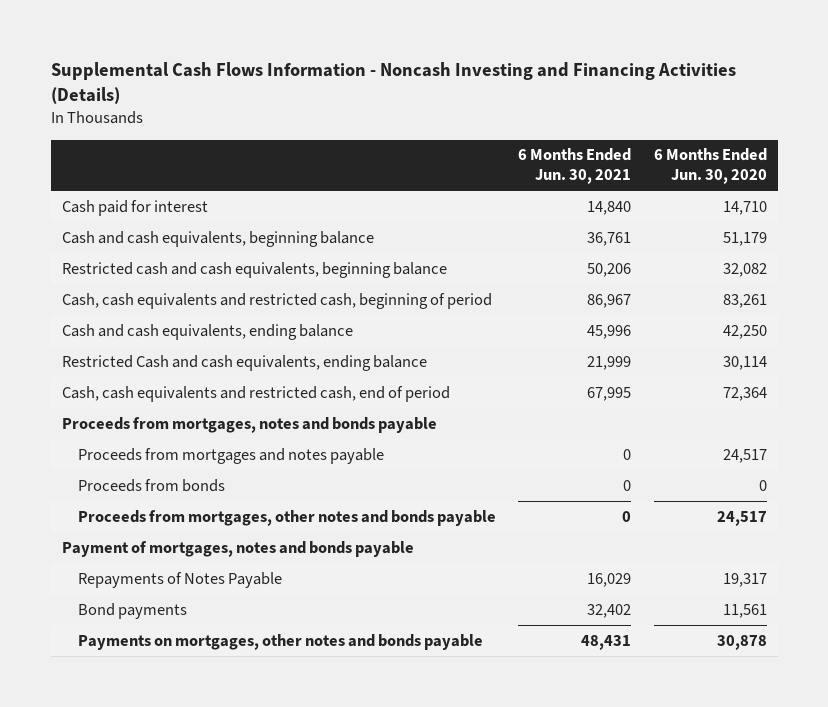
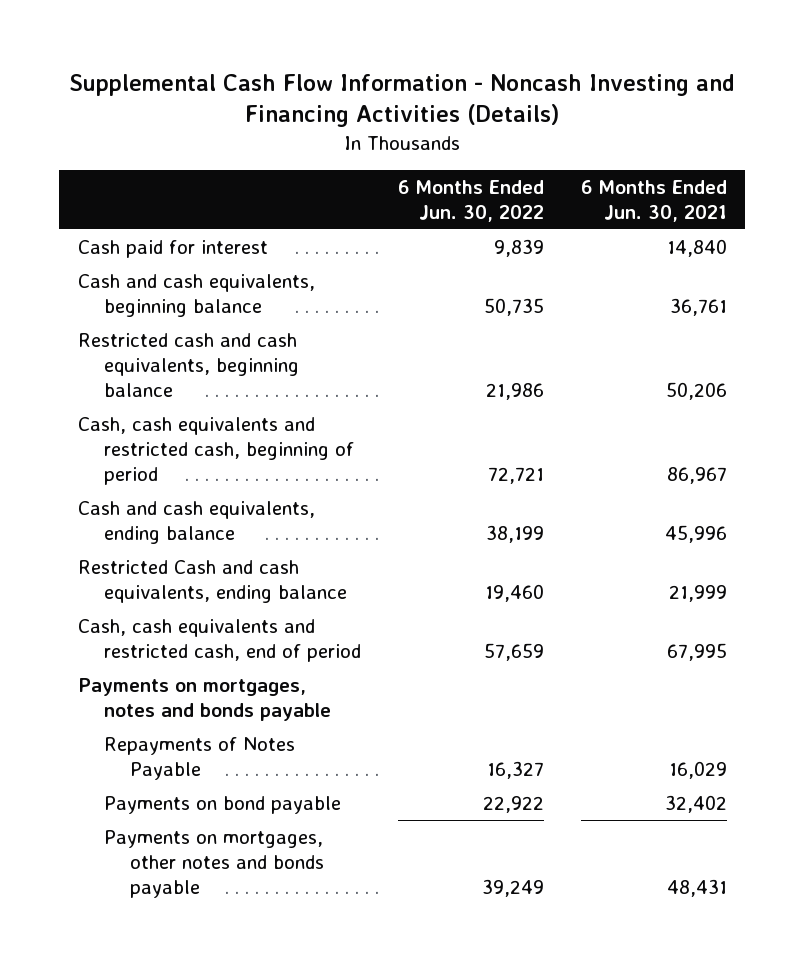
- Supplemental Cash Flows Information - Noncash Investing and Financing Activities (Details)
+ Supplemental Cash Flow Information - Noncash Investing and Financing Activities (Details)
- | 6 Months Ended Jun. 30, 2021 | 6 Months Ended Jun. 30, 2020
+ | 6 Months Ended Jun. 30, 2022 | 6 Months Ended Jun. 30, 2021
- Proceeds from mortgages, notes and bonds payable
- Proceeds from mortgages and notes payable | 0 | 24,517
- Proceeds from bonds | 0 | 0
- Proceeds from mortgages, other notes and bonds payable | 0 | 24,517
- Payment of mortgages, notes and bonds payable
+ Payments on mortgages, notes and bonds payable
- Bond payments | 32,402 | 11,561
+ Payments on bond payable | 22,922 | 32,402

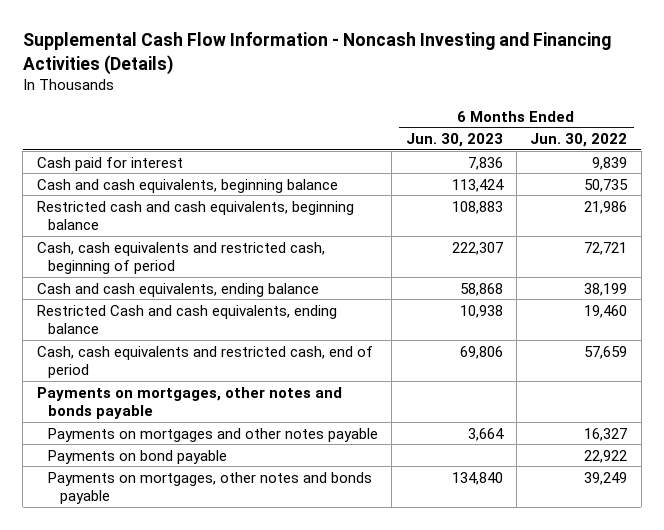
- | 6 Months Ended Jun. 30, 2022 | 6 Months Ended Jun. 30, 2021
+ | 6 Months Ended Jun. 30, 2023 | 6 Months Ended Jun. 30, 2022
- Payments on mortgages, notes and bonds payable
- Repayments of Notes Payable | 16,327 | 16,029
+ Payments on mortgages, other notes and bonds payable
+ Payments on mortgages and other notes payable | 3,664 | 16,327

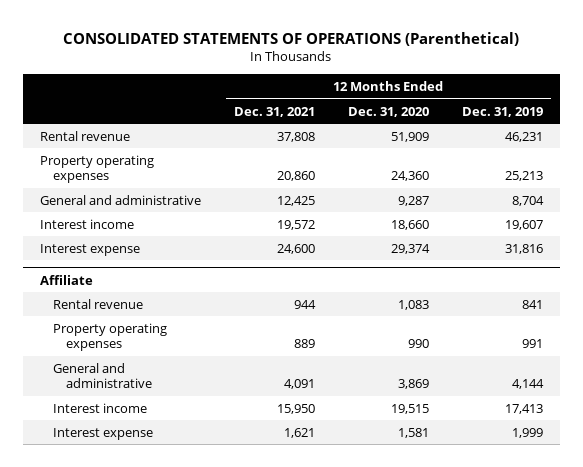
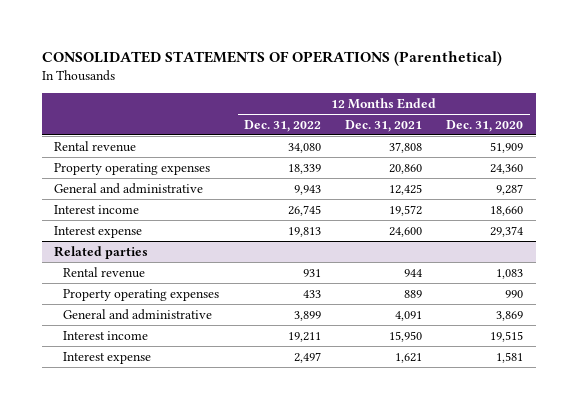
- | 12 Months Ended Dec. 31, 2021 | 12 Months Ended Dec. 31, 2020 | 12 Months Ended Dec. 31, 2019
+ | 12 Months Ended Dec. 31, 2022 | 12 Months Ended Dec. 31, 2021 | 12 Months Ended Dec. 31, 2020
- Affiliate
+ Related parties

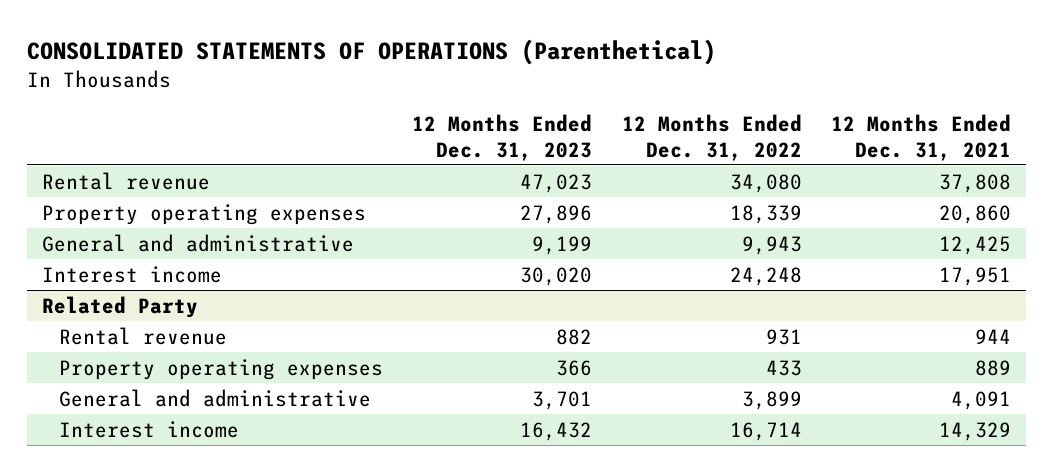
- | 12 Months Ended Dec. 31, 2022 | 12 Months Ended Dec. 31, 2021 | 12 Months Ended Dec. 31, 2020
+ | 12 Months Ended Dec. 31, 2023 | 12 Months Ended Dec. 31, 2022 | 12 Months Ended Dec. 31, 2021
- Interest income | 26,745 | 19,572 | 18,660
- Interest expense | 19,813 | 24,600 | 29,374
- Related parties
+ Interest income | 30,020 | 24,248 | 17,951
+ Related Party
- Interest income | 19,211 | 15,950 | 19,515
- Interest expense | 2,497 | 1,621 | 1,581
+ Interest income | 16,432 | 16,714 | 14,329

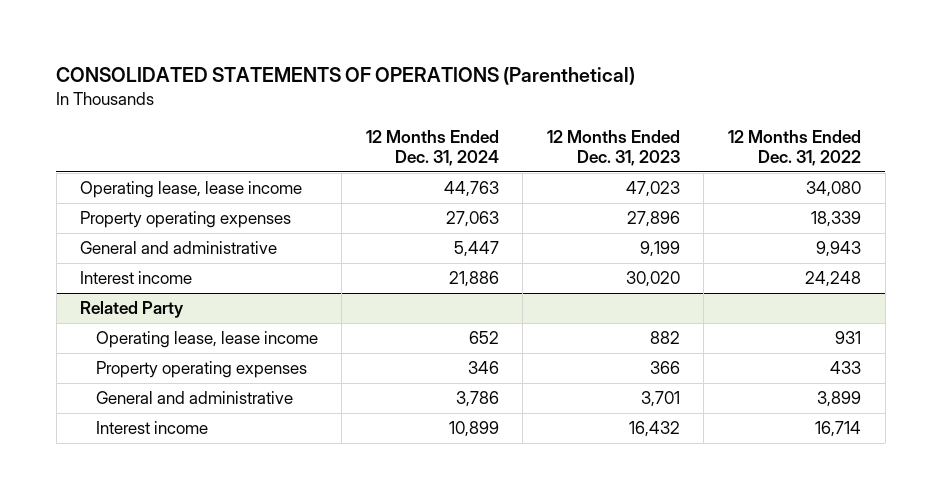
- | 12 Months Ended Dec. 31, 2023 | 12 Months Ended Dec. 31, 2022 | 12 Months Ended Dec. 31, 2021
+ | 12 Months Ended Dec. 31, 2024 | 12 Months Ended Dec. 31, 2023 | 12 Months Ended Dec. 31, 2022
- Rental revenue | 47,023 | 34,080 | 37,808
+ Operating lease, lease income | 44,763 | 47,023 | 34,080
@ Related Party
- Rental revenue | 882 | 931 | 944
+ Operating lease, lease income | 652 | 882 | 931

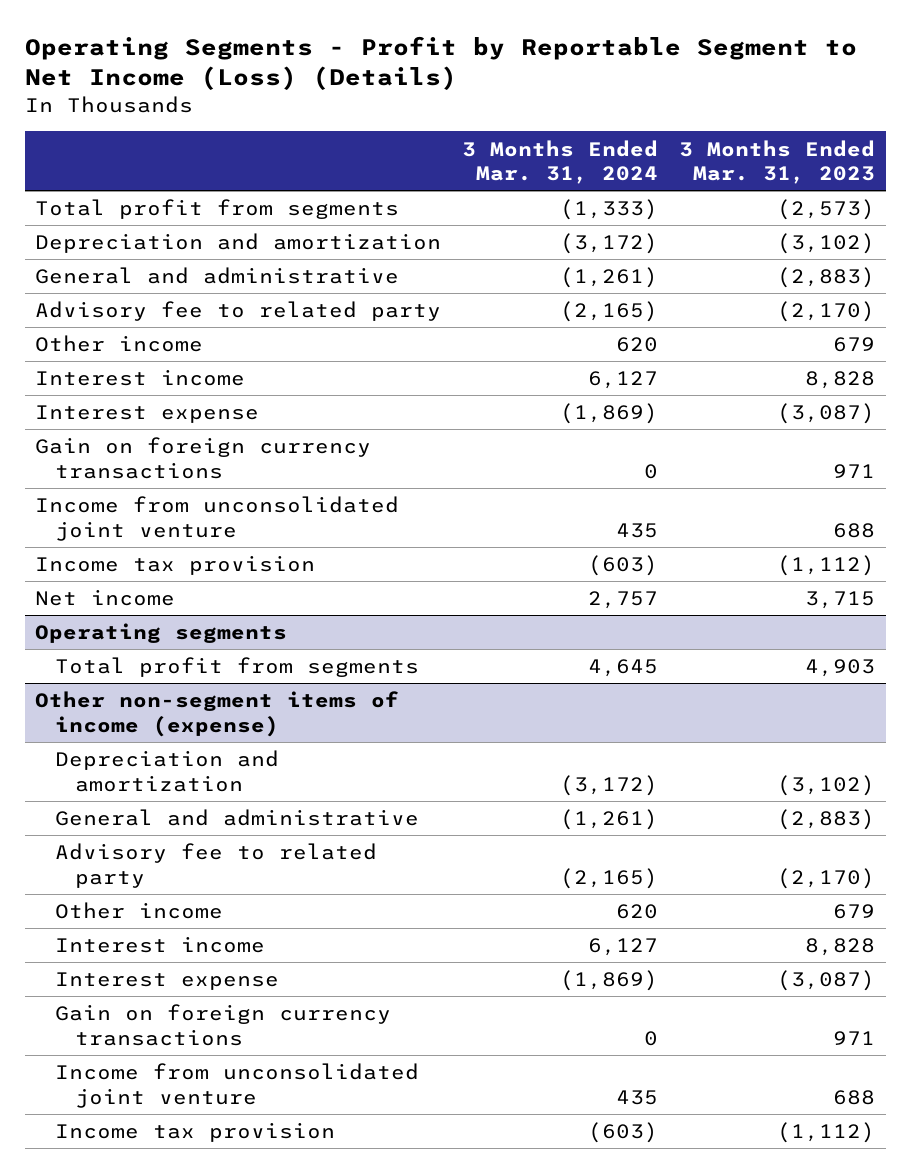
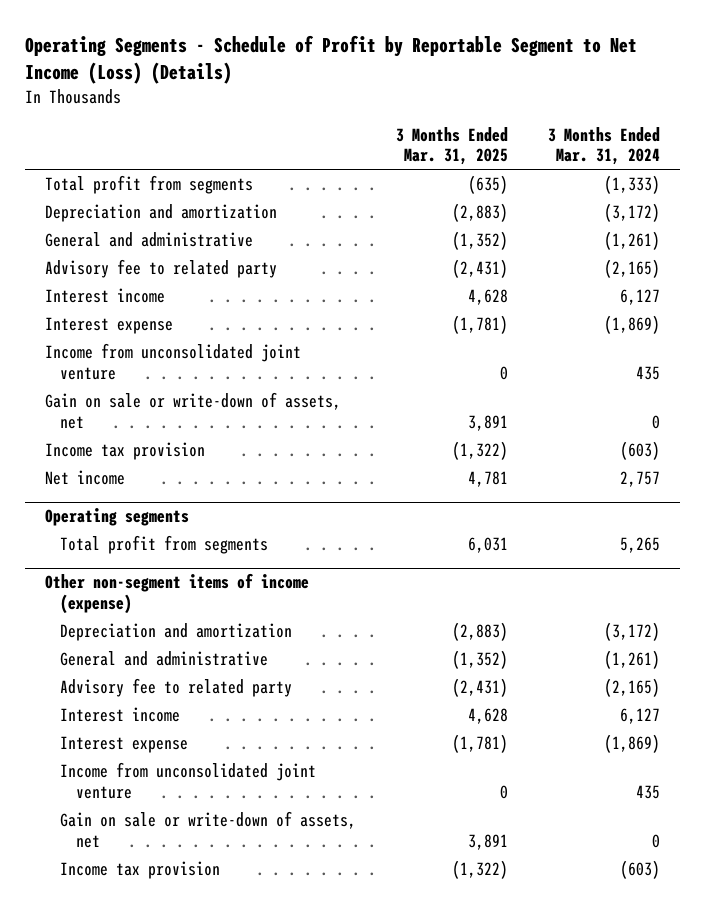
- Operating Segments - Profit by Reportable Segment to Net Income (Loss) (Details)
+ Operating Segments - Schedule of Profit by Reportable Segment to Net Income (Loss) (Details)
- | 3 Months Ended Mar. 31, 2024 | 3 Months Ended Mar. 31, 2023
+ | 3 Months Ended Mar. 31, 2025 | 3 Months Ended Mar. 31, 2024
- Other income | 620 | 679
- Gain on foreign currency transactions | 0 | 971
+ Gain on sale or write-down of assets, net | 3,891 | 0
@ Operating segments
- Total profit from segments | 4,645 | 4,903
+ Total profit from segments | 6,031 | 5,265
@ Other non-segment items of income (expense)
- Other income | 620 | 679
- Gain on foreign currency transactions | 0 | 971
+ Gain on sale or write-down of assets, net | 3,891 | 0

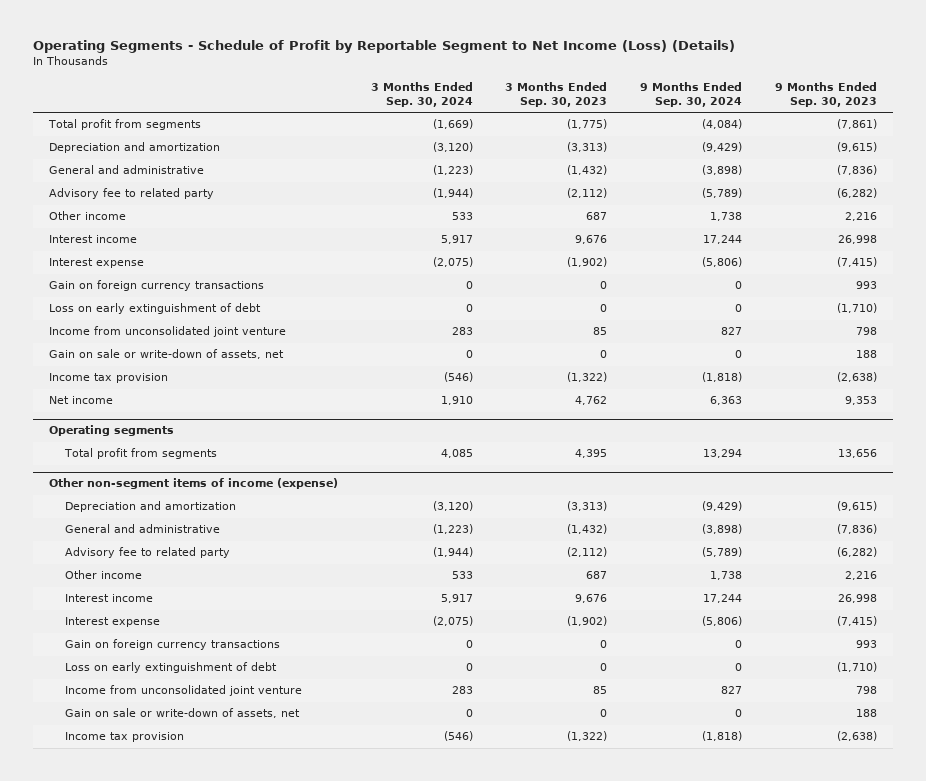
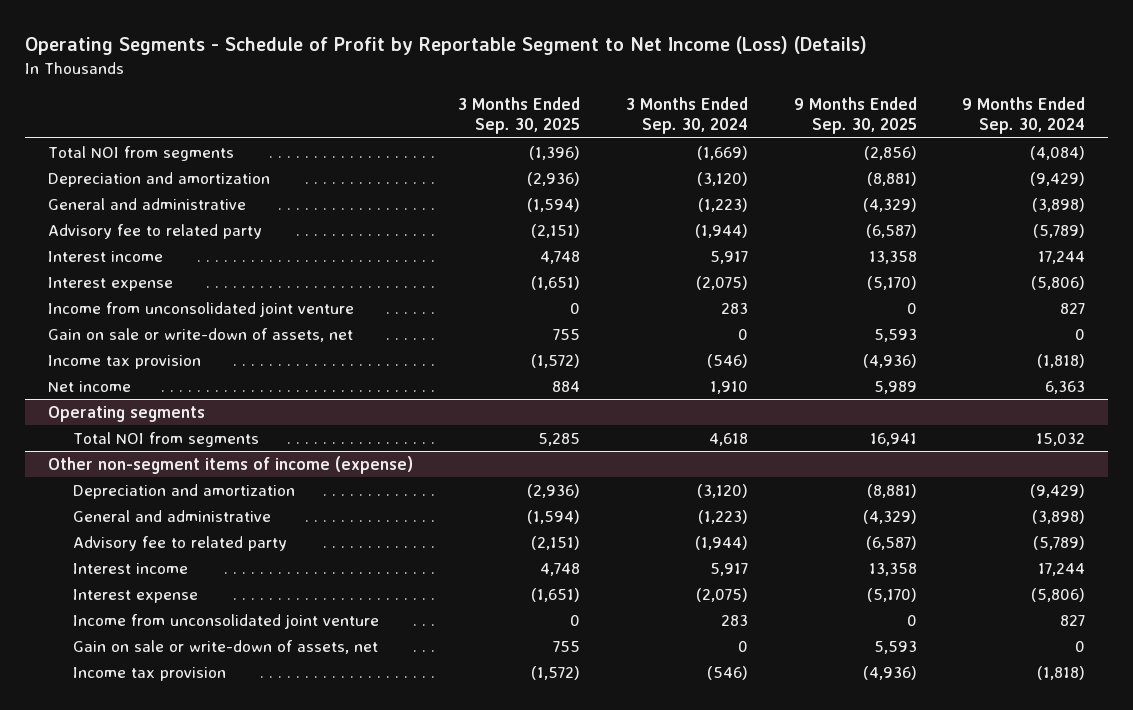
- | 3 Months Ended Sep. 30, 2024 | 3 Months Ended Sep. 30, 2023 | 9 Months Ended Sep. 30, 2024 | 9 Months Ended Sep. 30, 2023
+ | 3 Months Ended Sep. 30, 2025 | 3 Months Ended Sep. 30, 2024 | 9 Months Ended Sep. 30, 2025 | 9 Months Ended Sep. 30, 2024
- Total profit from segments | (1,669) | (1,775) | (4,084) | (7,861)
+ Total NOI from segments | (1,396) | (1,669) | (2,856) | (4,084)
- Other income | 533 | 687 | 1,738 | 2,216
- Gain on foreign currency transactions | 0 | 0 | 0 | 993
- Loss on early extinguishment of debt | 0 | 0 | 0 | (1,710)
@ Operating segments
- Total profit from segments | 4,085 | 4,395 | 13,294 | 13,656
+ Total NOI from segments | 5,285 | 4,618 | 16,941 | 15,032
@ Other non-segment items of income (expense)
- Other income | 533 | 687 | 1,738 | 2,216
- Gain on foreign currency transactions | 0 | 0 | 0 | 993
- Loss on early extinguishment of debt | 0 | 0 | 0 | (1,710)

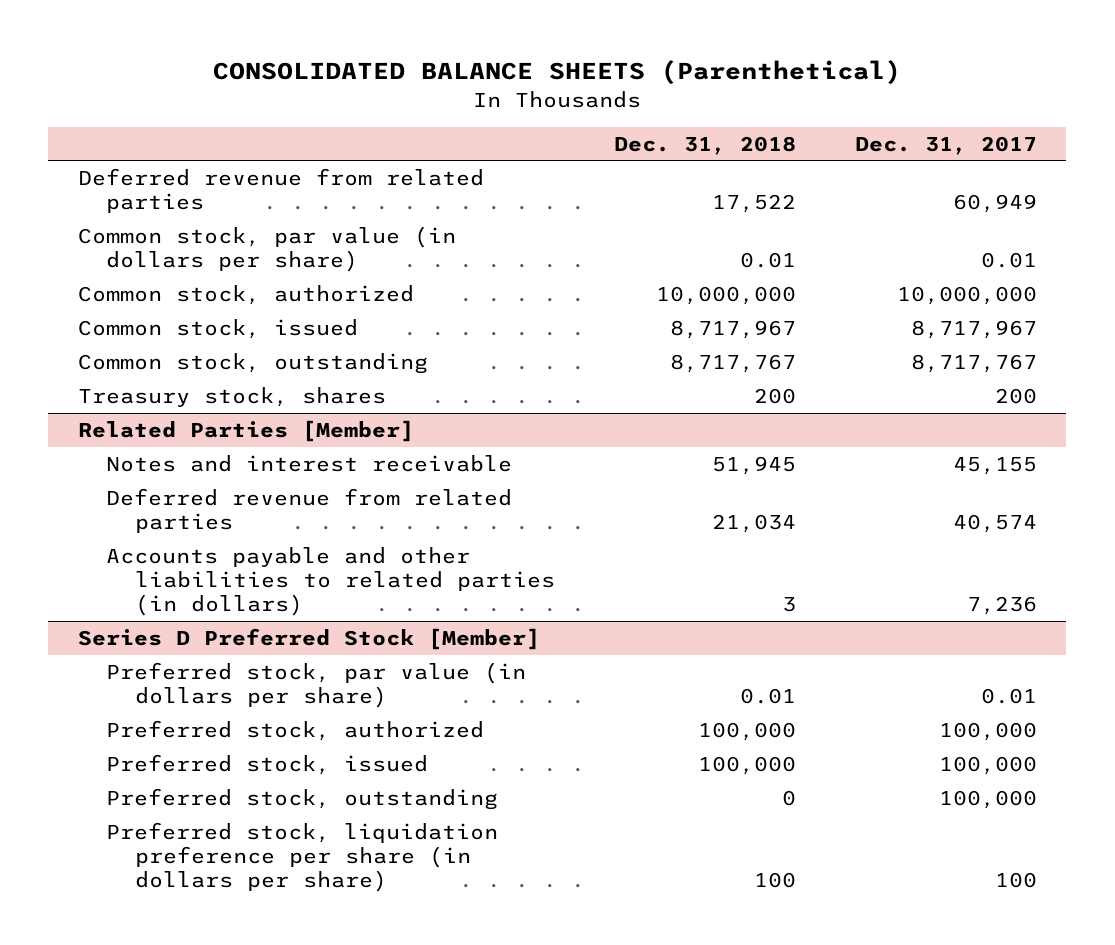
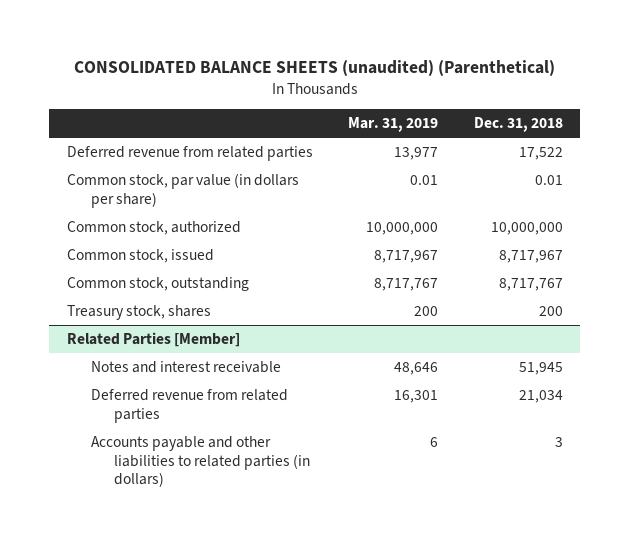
- CONSOLIDATED BALANCE SHEETS (Parenthetical)
+ CONSOLIDATED BALANCE SHEETS (unaudited) (Parenthetical)
- | Dec. 31, 2018 | Dec. 31, 2017
+ | Mar. 31, 2019 | Dec. 31, 2018
- Series D Preferred Stock [Member]
- Preferred stock, par value (in dollars per share) | 0.01 | 0.01
- Preferred stock, authorized | 100,000 | 100,000
- Preferred stock, issued | 100,000 | 100,000
- Preferred stock, outstanding | 0 | 100,000
- Preferred stock, liquidation preference per share (in dollars per share) | 100 | 100

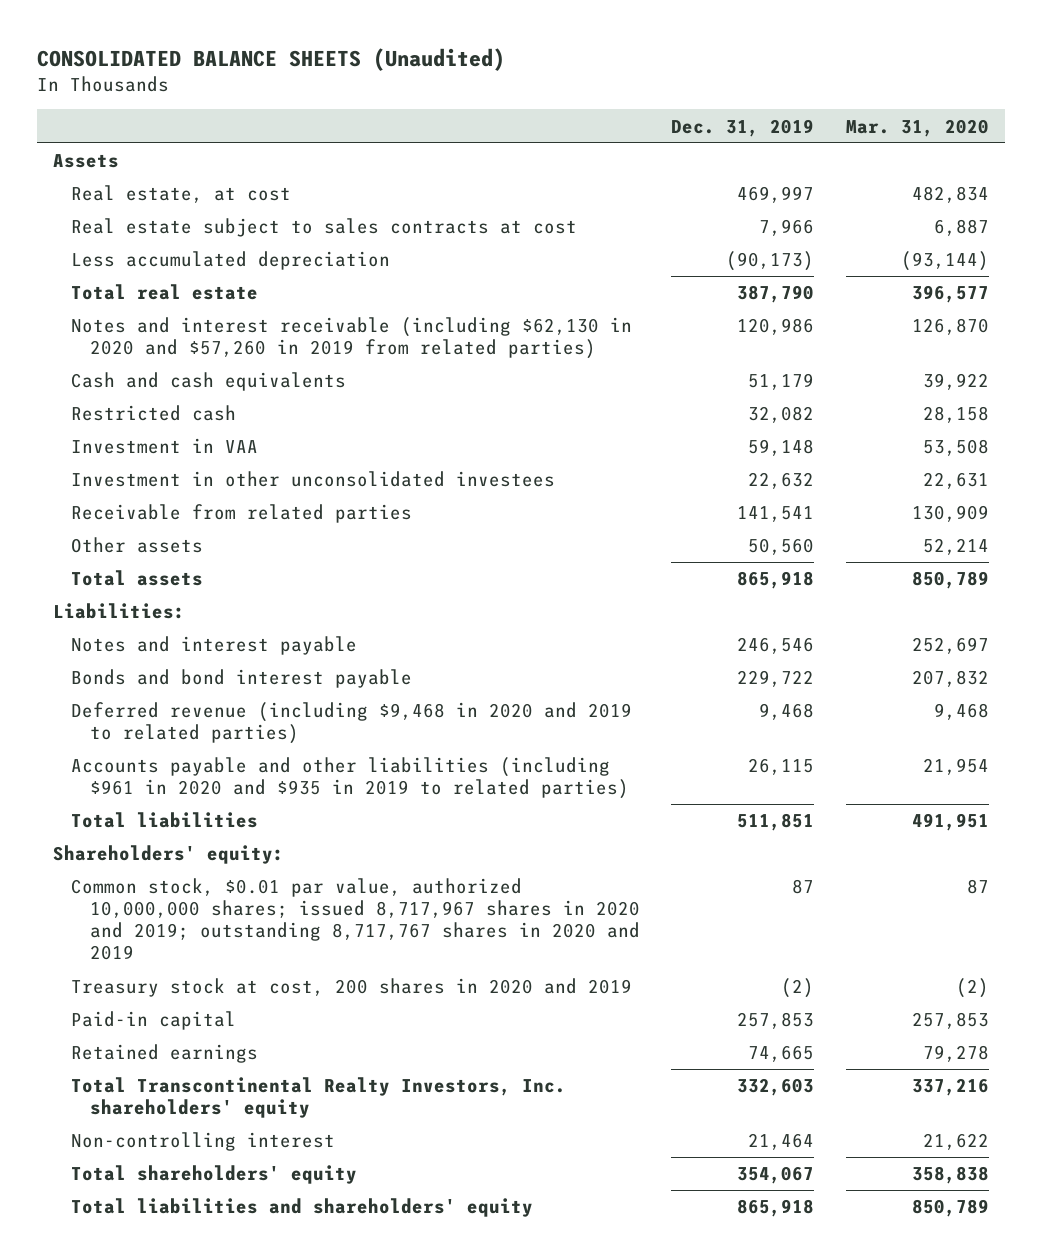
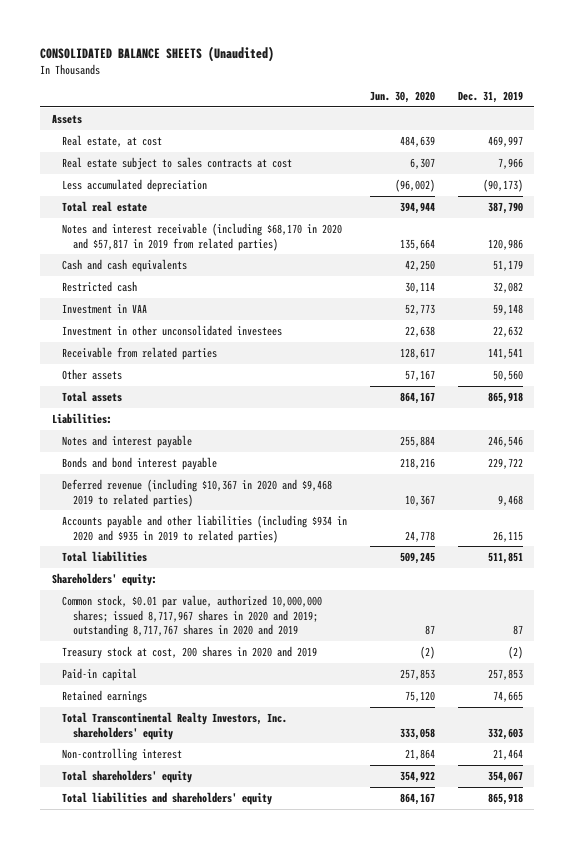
- | Dec. 31, 2019 | Mar. 31, 2020
+ | Jun. 30, 2020 | Dec. 31, 2019
- Notes and interest receivable (including $62,130 in 2020 and $57,260 in 2019 from related parties) | 120,986 | 126,870
+ Notes and interest receivable (including $68,170 in 2020 and $57,817 in 2019 from related parties) | 135,664 | 120,986
- Deferred revenue (including $9,468 in 2020 and 2019 to related parties) | 9,468 | 9,468
- Accounts payable and other liabilities (including $961 in 2020 and $935 in 2019 to related parties) | 26,115 | 21,954
+ Deferred revenue (including $10,367 in 2020 and $9,468 2019 to related parties) | 10,367 | 9,468
+ Accounts payable and other liabilities (including $934 in 2020 and $935 in 2019 to related parties) | 24,778 | 26,115

